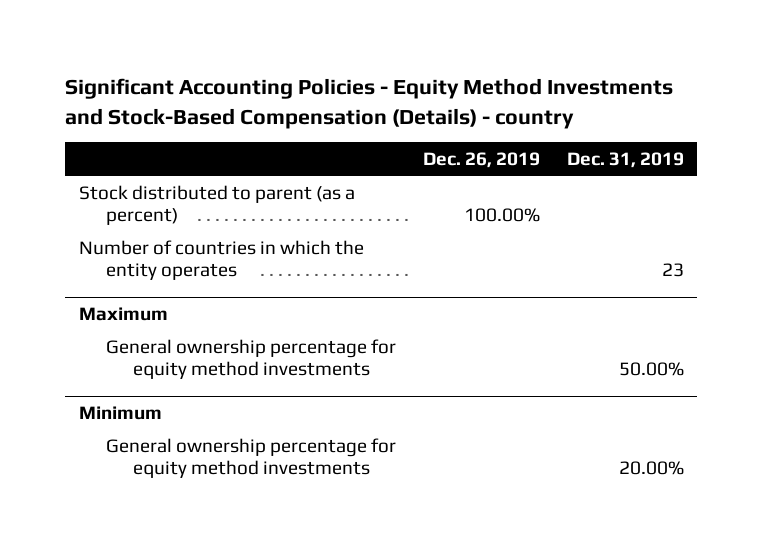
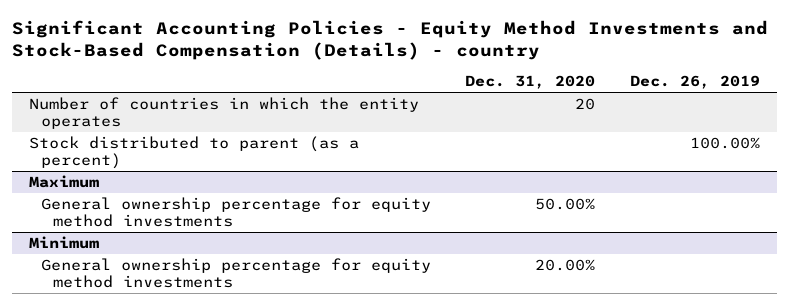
- | Dec. 26, 2019 | Dec. 31, 2019
+ | Dec. 31, 2020 | Dec. 26, 2019
moved down: Stock distributed to parent (as a percent) | | 100.00%

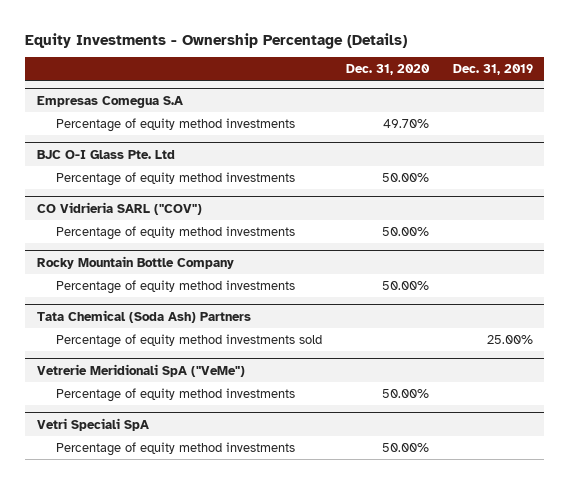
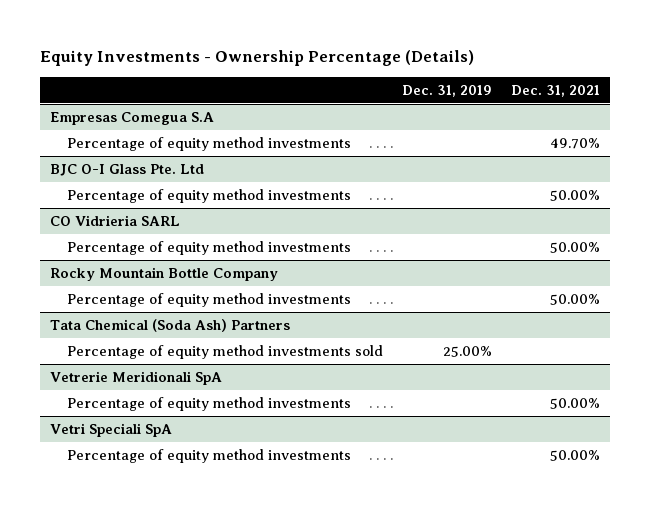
- | Dec. 31, 2020 | Dec. 31, 2019
+ | Dec. 31, 2019 | Dec. 31, 2021
- CO Vidrieria SARL ("COV")
+ CO Vidrieria SARL
- Vetrerie Meridionali SpA ("VeMe")
+ Vetrerie Meridionali SpA

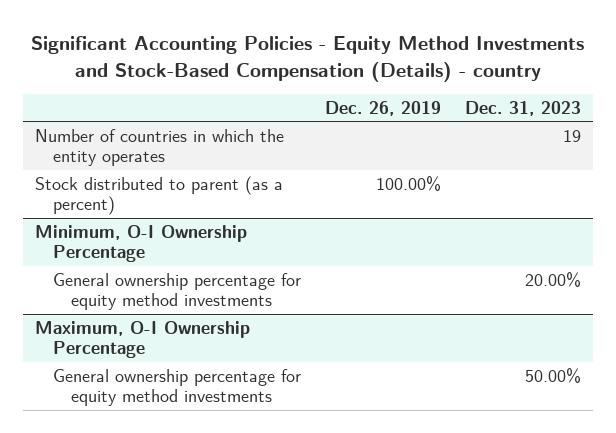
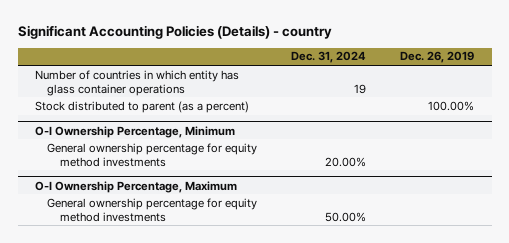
- Significant Accounting Policies - Equity Method Investments and Stock-Based Compensation (Details) - country
+ Significant Accounting Policies (Details) - country
- | Dec. 26, 2019 | Dec. 31, 2023
+ | Dec. 31, 2024 | Dec. 26, 2019
- Number of countries in which the entity operates | | 19
+ Number of countries in which entity has glass container operations | 19 |
- Minimum, O-I Ownership Percentage
+ O-I Ownership Percentage, Minimum
- Maximum, O-I Ownership Percentage
+ O-I Ownership Percentage, Maximum

